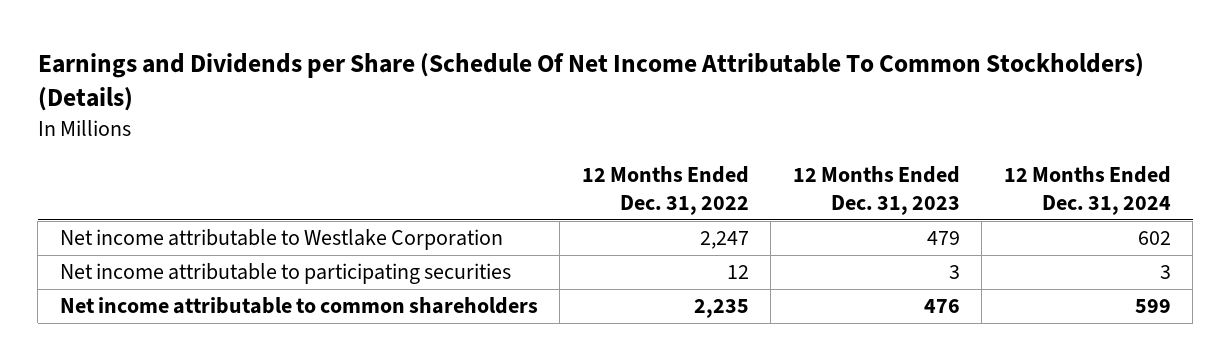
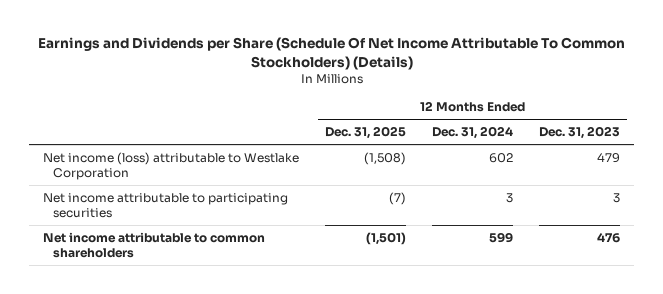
- | 12 Months Ended Dec. 31, 2022 | 12 Months Ended Dec. 31, 2023 | 12 Months Ended Dec. 31, 2024
+ | 12 Months Ended Dec. 31, 2025 | 12 Months Ended Dec. 31, 2024 | 12 Months Ended Dec. 31, 2023
- Net income attributable to Westlake Corporation | 2,247 | 479 | 602
+ Net income (loss) attributable to Westlake Corporation | (1,508) | 602 | 479

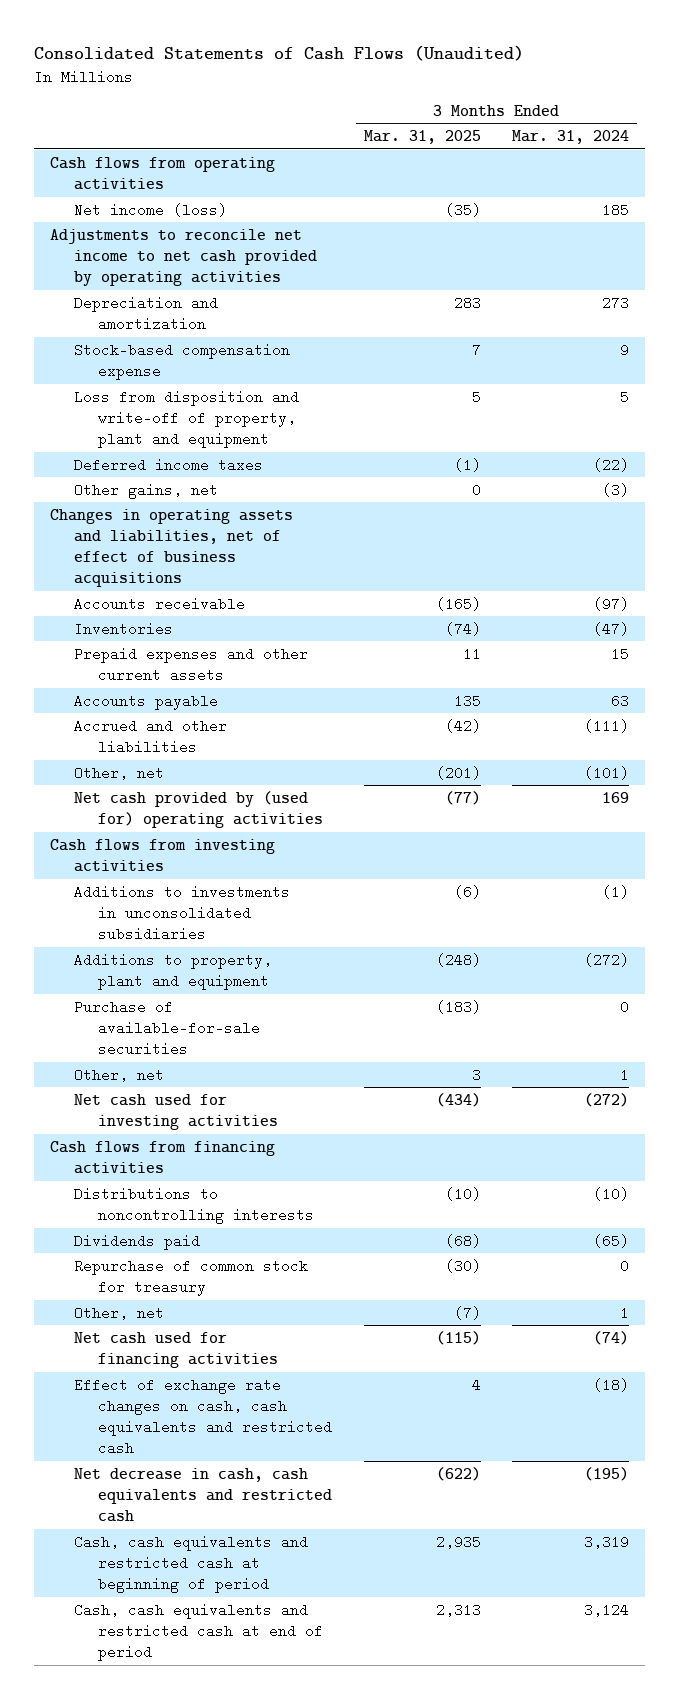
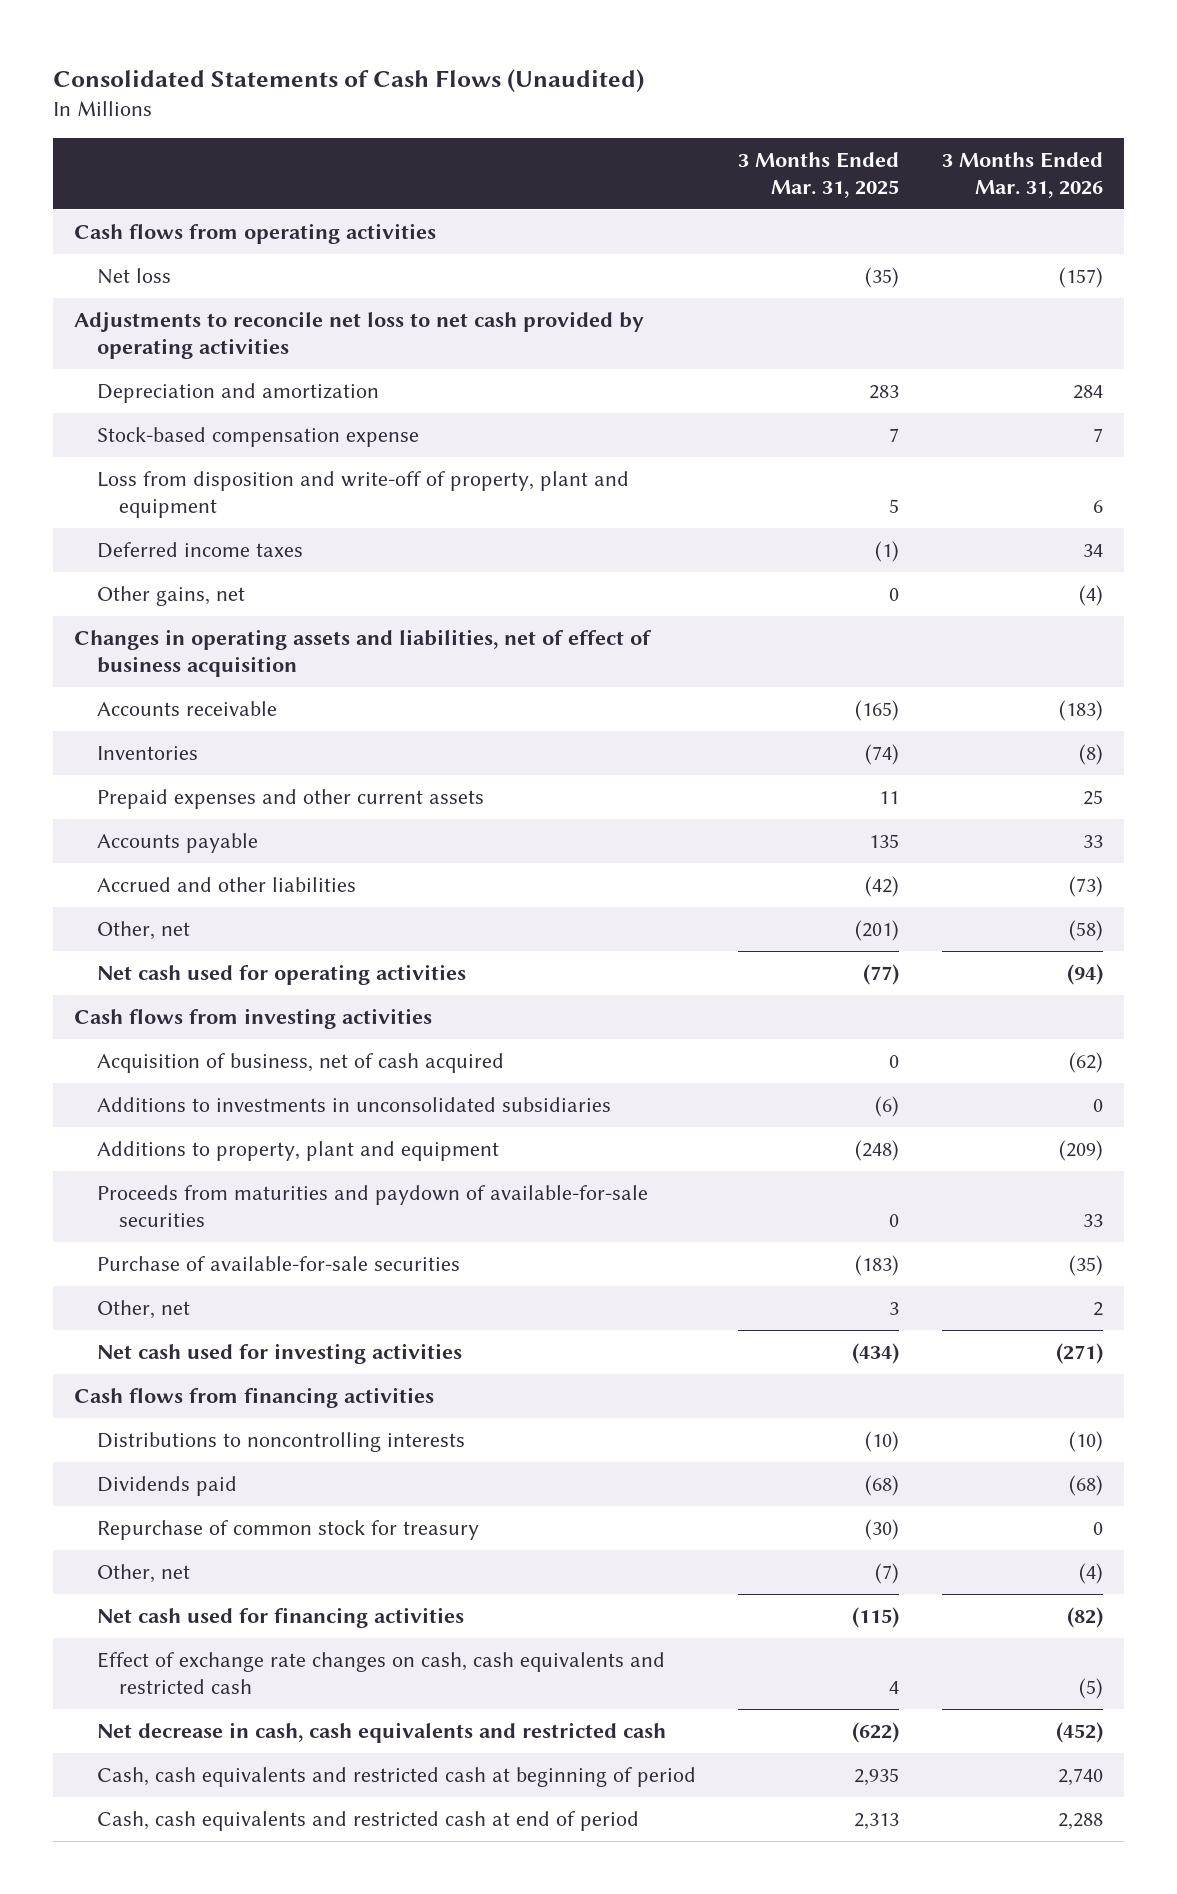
- | 3 Months Ended Mar. 31, 2025 | 3 Months Ended Mar. 31, 2024
+ | 3 Months Ended Mar. 31, 2025 | 3 Months Ended Mar. 31, 2026
- Net income (loss) | (35) | 185
- Adjustments to reconcile net income to net cash provided by operating activities
+ Net loss | (35) | (157)
+ Adjustments to reconcile net loss to net cash provided by operating activities
- Changes in operating assets and liabilities, net of effect of business acquisitions
+ Changes in operating assets and liabilities, net of effect of business acquisition
- Net cash provided by (used for) operating activities | (77) | 169
+ Net cash used for operating activities | (77) | (94)
+ Acquisition of business, net of cash acquired | 0 | (62)
+ Proceeds from maturities and paydown of available-for-sale securities | 0 | 33

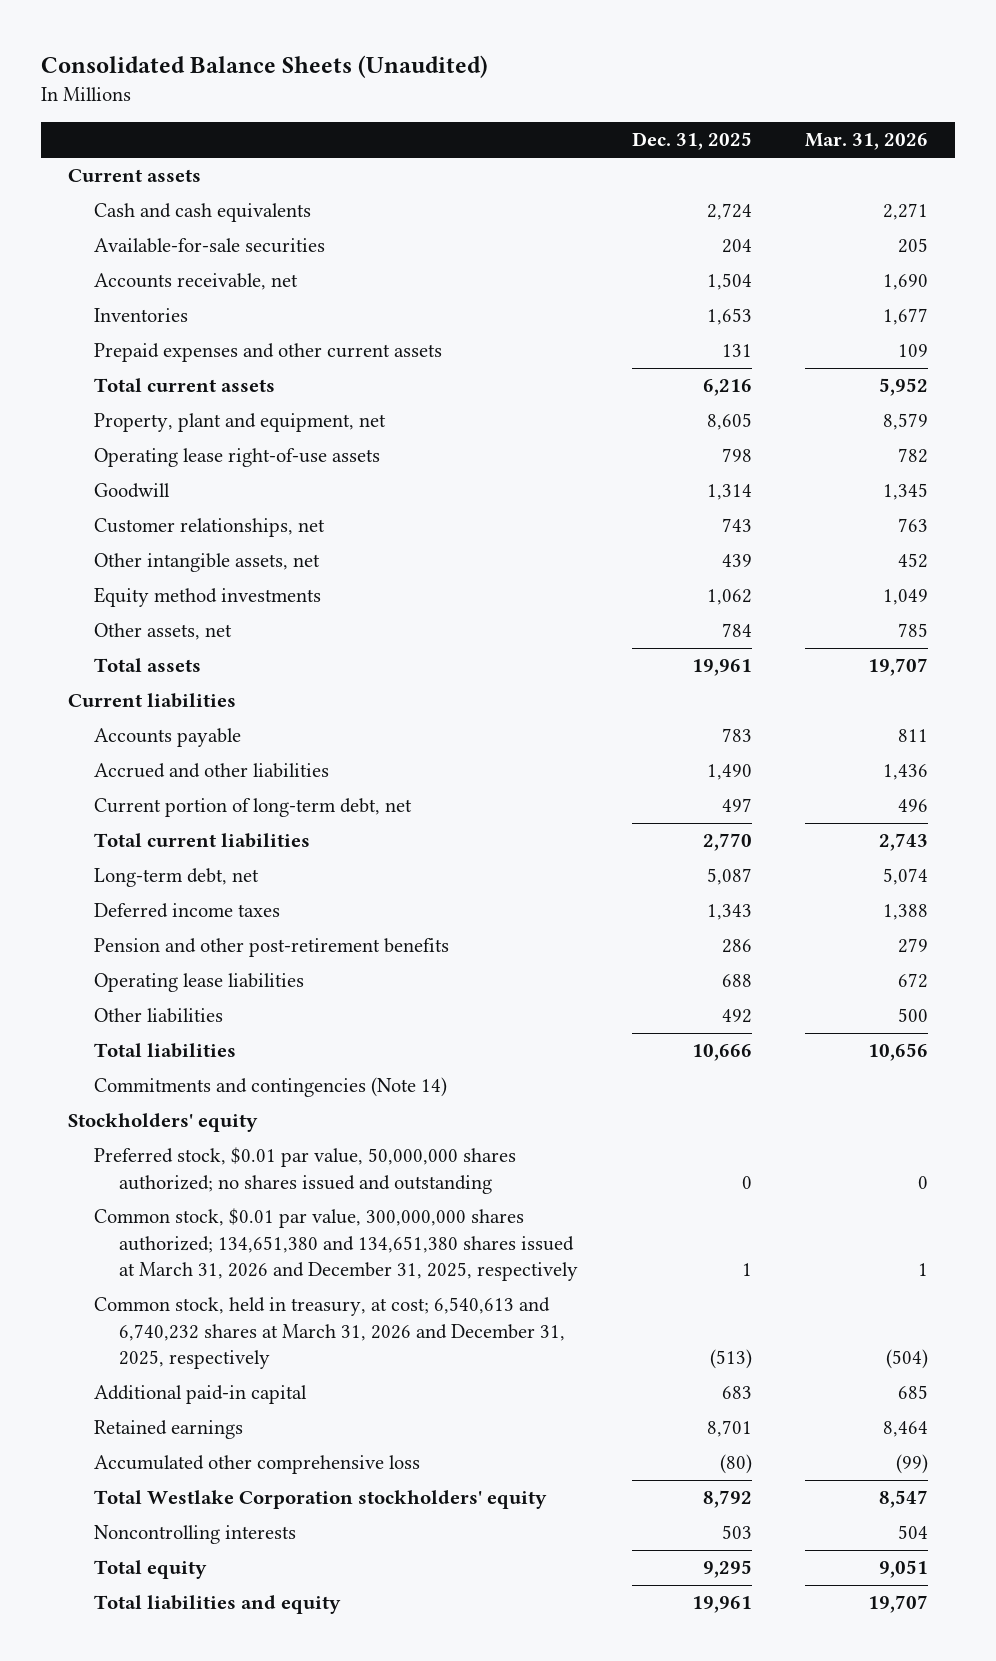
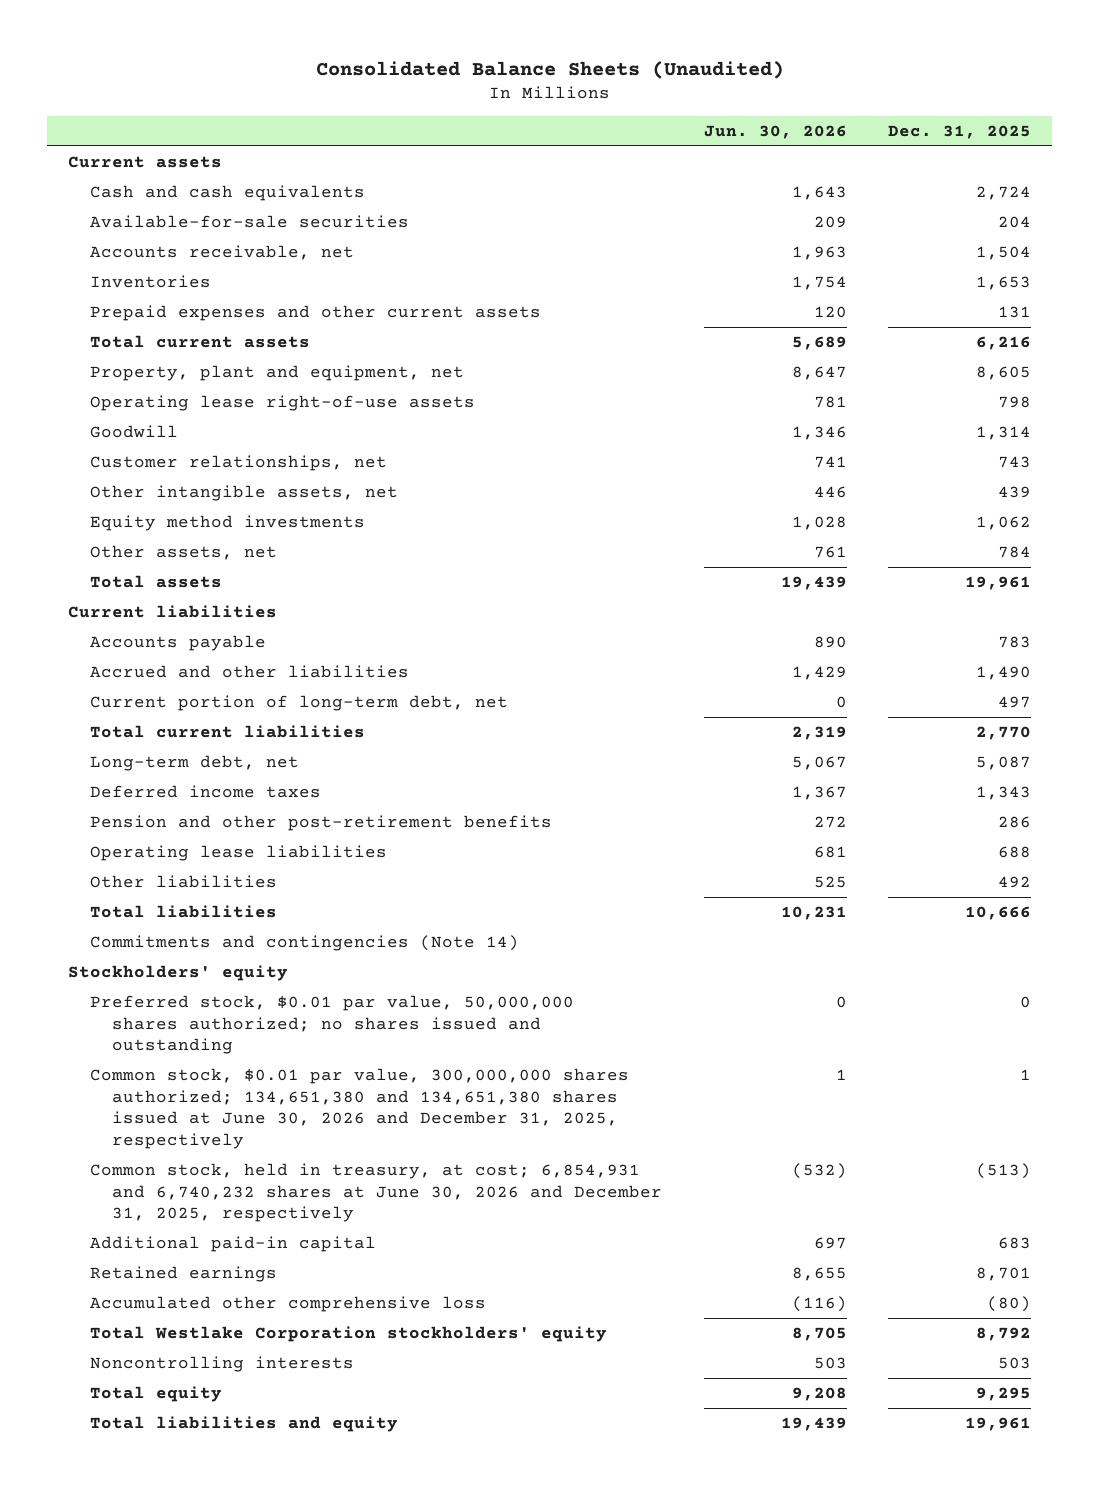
- | Dec. 31, 2025 | Mar. 31, 2026
+ | Jun. 30, 2026 | Dec. 31, 2025
- Common stock, $0.01 par value, 300,000,000 shares authorized; 134,651,380 and 134,651,380 shares issued at March 31, 2026 and December 31, 2025, respectively | 1 | 1
- Common stock, held in treasury, at cost; 6,540,613 and 6,740,232 shares at March 31, 2026 and December 31, 2025, respectively | (513) | (504)
+ Common stock, $0.01 par value, 300,000,000 shares authorized; 134,651,380 and 134,651,380 shares issued at June 30, 2026 and December 31, 2025, respectively | 1 | 1
+ Common stock, held in treasury, at cost; 6,854,931 and 6,740,232 shares at June 30, 2026 and December 31, 2025, respectively | (532) | (513)

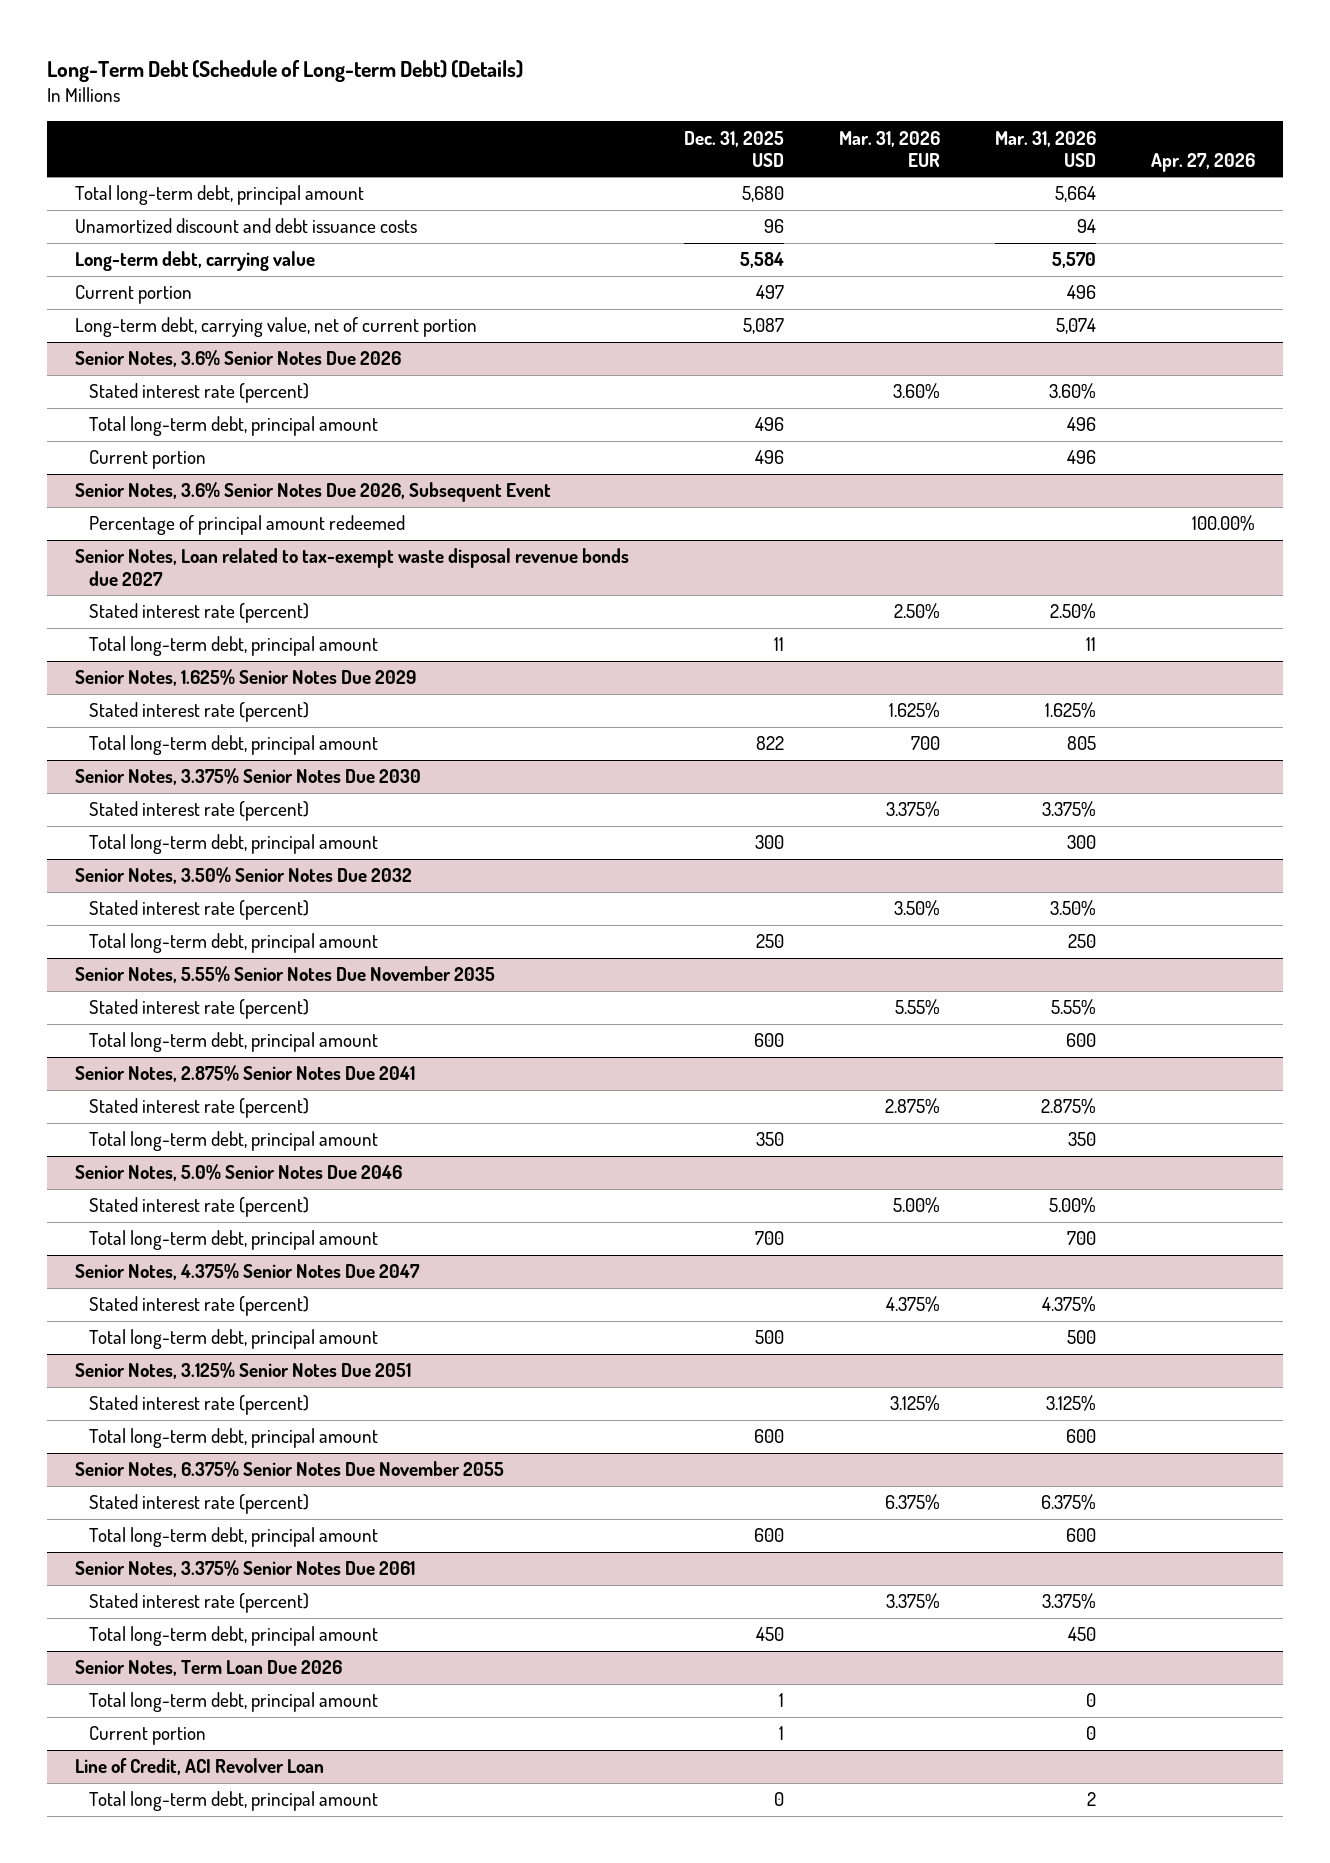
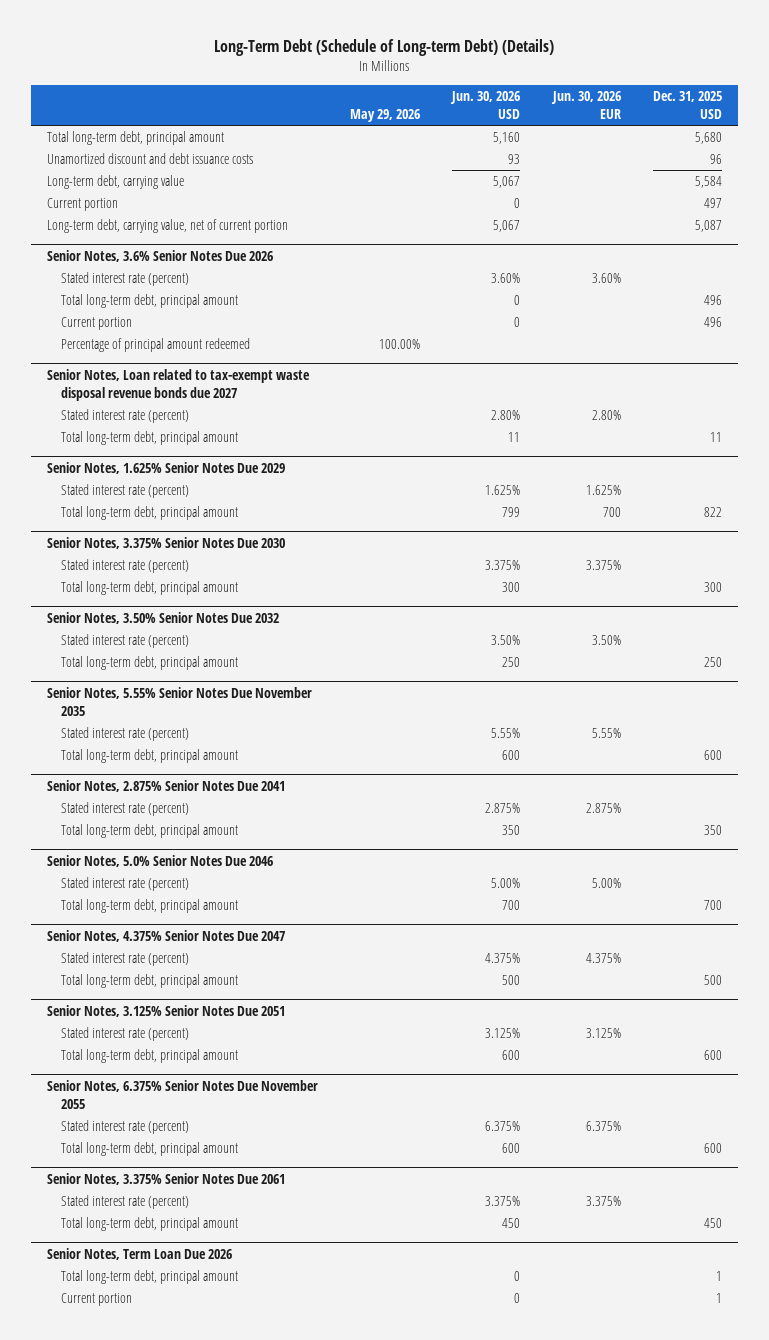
- | Dec. 31, 2025 USD | Mar. 31, 2026 EUR | Mar. 31, 2026 USD | Apr. 27, 2026
+ | May 29, 2026 | Jun. 30, 2026 USD | Jun. 30, 2026 EUR | Dec. 31, 2025 USD
- Senior Notes, 3.6% Senior Notes Due 2026, Subsequent Event
- Line of Credit, ACI Revolver Loan
- Total long-term debt, principal amount | 0 | | 2 |

